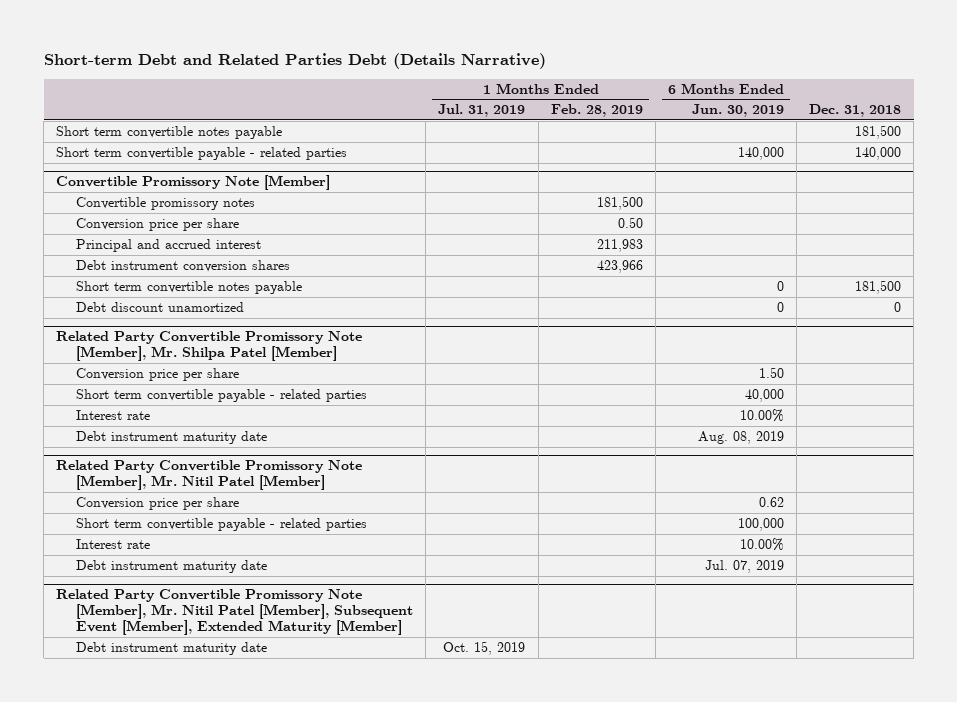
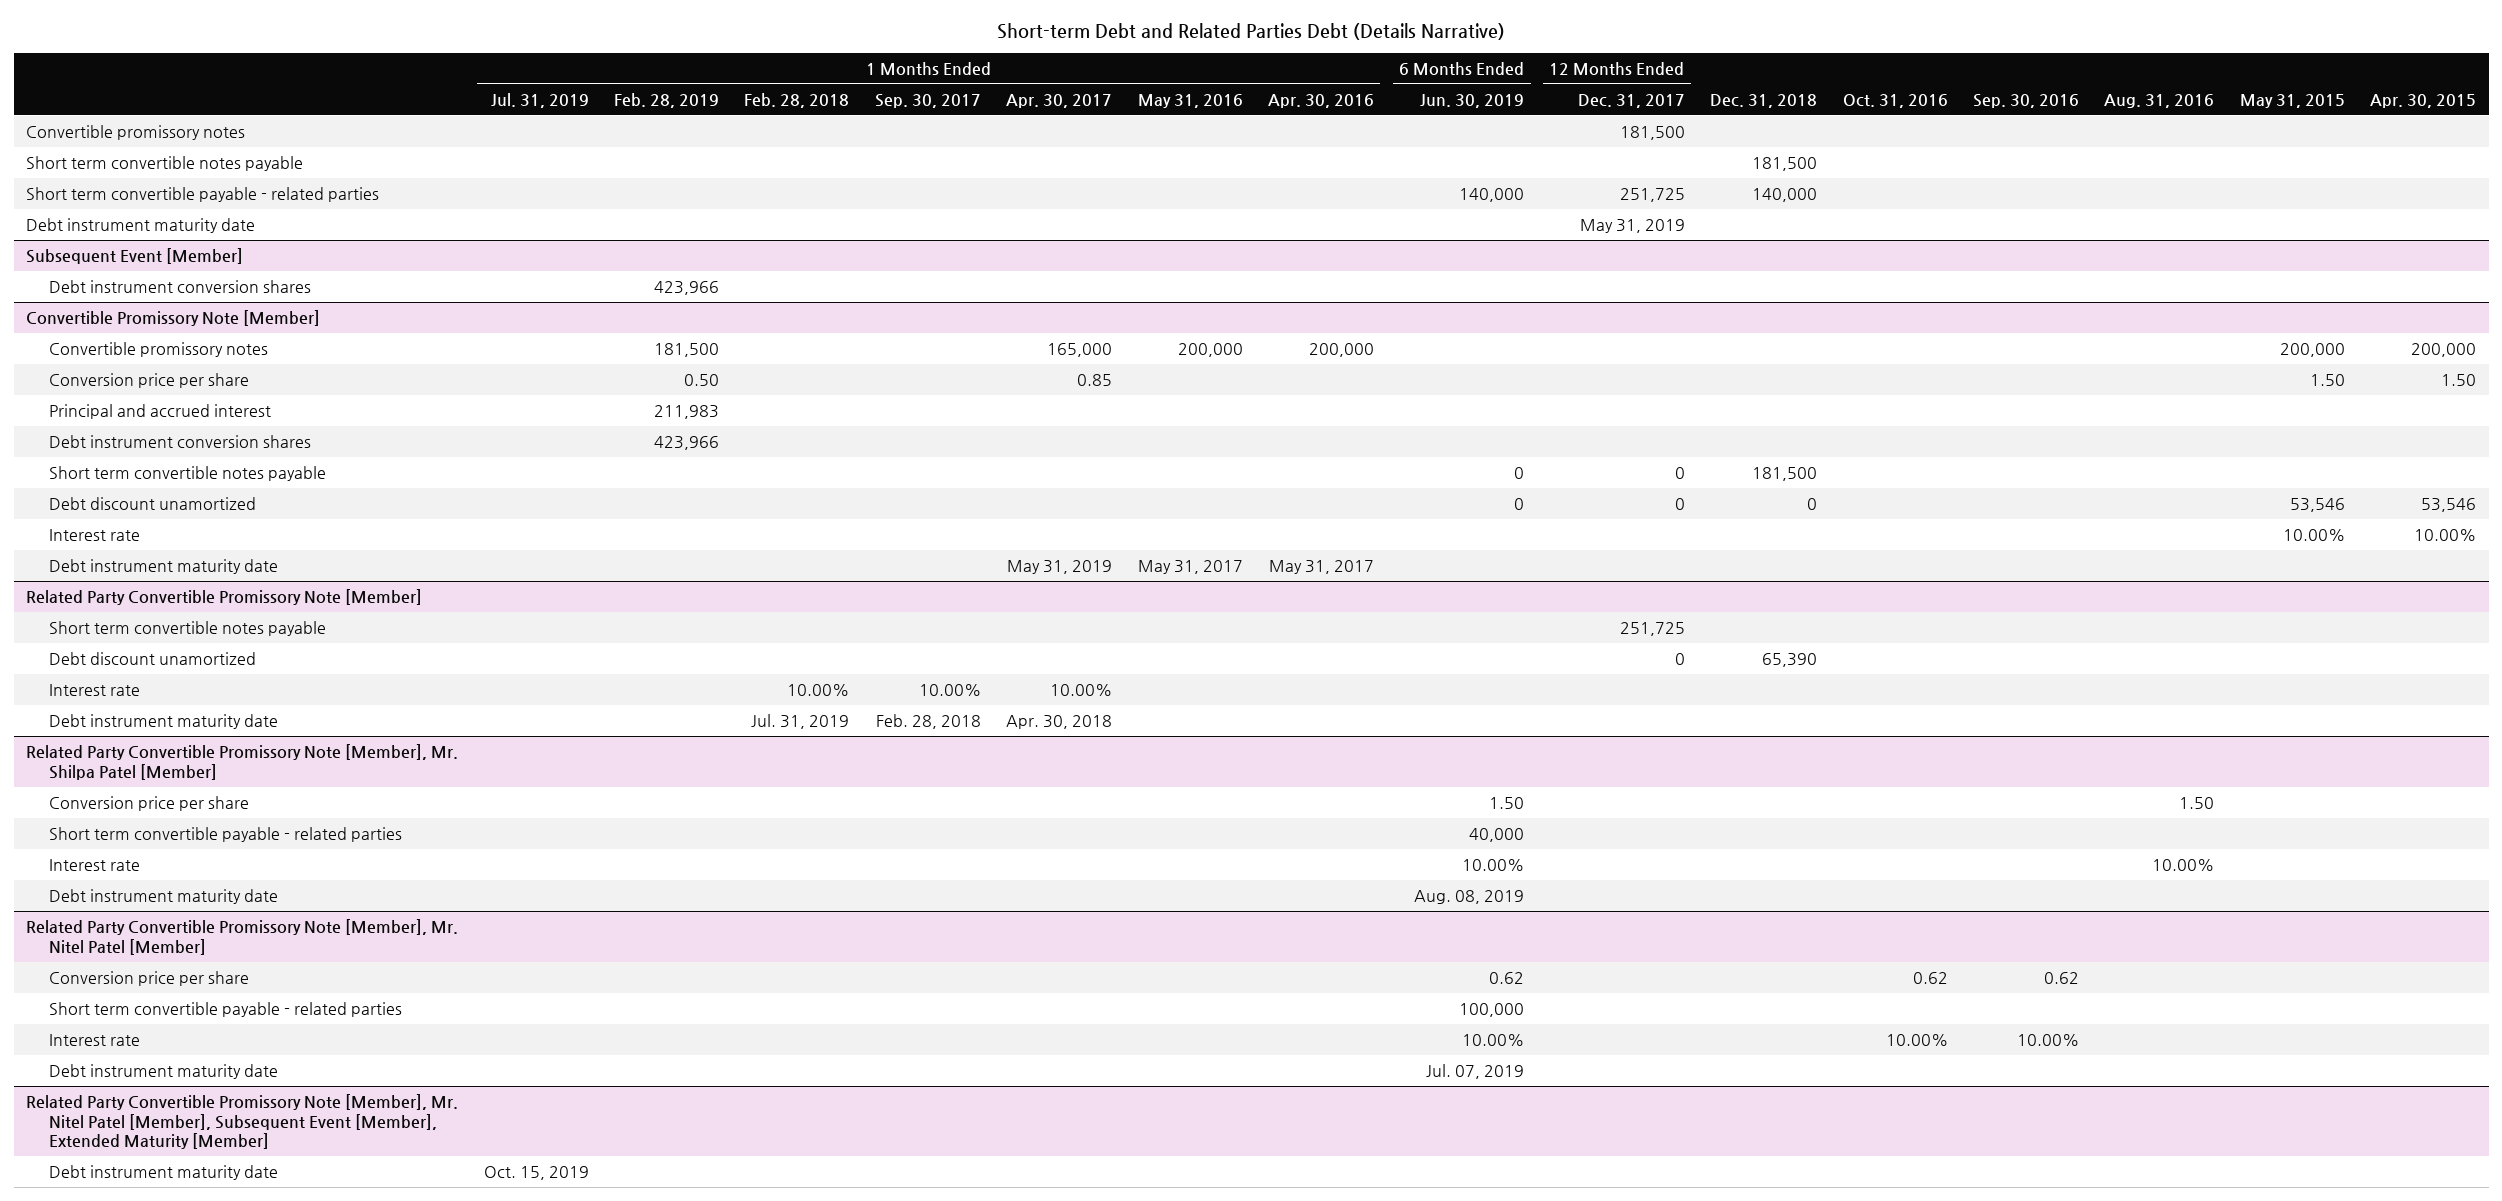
- | 1 Months Ended Jul. 31, 2019 | 1 Months Ended Feb. 28, 2019 | 6 Months Ended Jun. 30, 2019 | Dec. 31, 2018
+ | 1 Months Ended Jul. 31, 2019 | 1 Months Ended Feb. 28, 2019 | 1 Months Ended Feb. 28, 2018 | 1 Months Ended Sep. 30, 2017 | 1 Months Ended Apr. 30, 2017 | 1 Months Ended May 31, 2016 | 1 Months Ended Apr. 30, 2016 | 6 Months Ended Jun. 30, 2019 | 12 Months Ended Dec. 31, 2017 | Dec. 31, 2018 | Oct. 31, 2016 | Sep. 30, 2016 | Aug. 31, 2016 | May 31, 2015 | Apr. 30, 2015
+ Convertible promissory notes | | | | | | | | | 181,500 | | | | | |
+ Debt instrument maturity date | | | | | | | | | May 31, 2019 | | | | | |
+ Subsequent Event [Member]
+ Debt instrument conversion shares | | 423,966 | | | | | | | | | | | | |
@ Convertible Promissory Note [Member]
+ Interest rate | | | | | | | | | | | | | | 10.00% | 10.00%
+ Debt instrument maturity date | | | | | May 31, 2019 | May 31, 2017 | May 31, 2017 | | | | | | | |
+ Related Party Convertible Promissory Note [Member]
+ Short term convertible notes payable | | | | | | | | | 251,725 | | | | | |
+ Debt discount unamortized | | | | | | | | | 0 | 65,390 | | | | |
+ Interest rate | | | 10.00% | 10.00% | 10.00% | | | | | | | | | |
+ Debt instrument maturity date | | | Jul. 31, 2019 | Feb. 28, 2018 | Apr. 30, 2018 | | | | | | | | | |
- Related Party Convertible Promissory Note [Member], Mr. Nitil Patel [Member]
+ Related Party Convertible Promissory Note [Member], Mr. Nitel Patel [Member]
- Related Party Convertible Promissory Note [Member], Mr. Nitil Patel [Member], Subsequent Event [Member], Extended Maturity [Member]
+ Related Party Convertible Promissory Note [Member], Mr. Nitel Patel [Member], Subsequent Event [Member], Extended Maturity [Member]

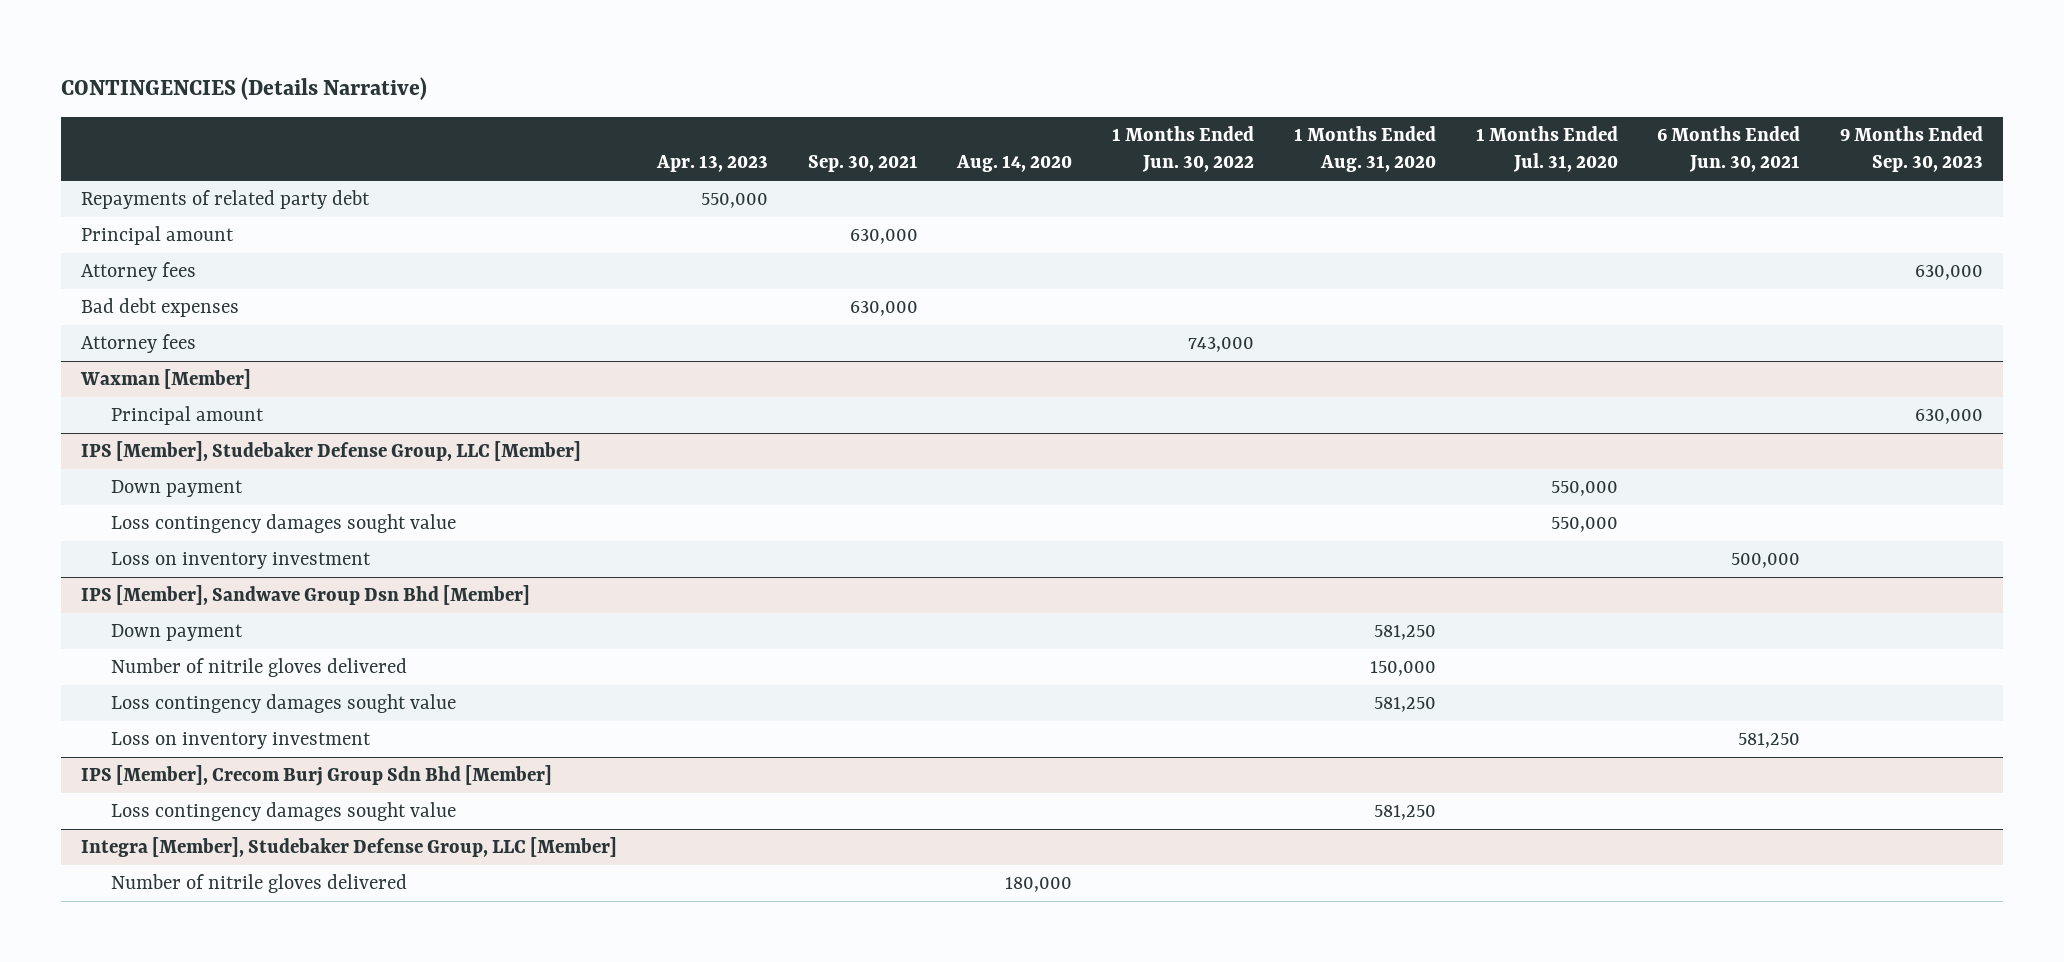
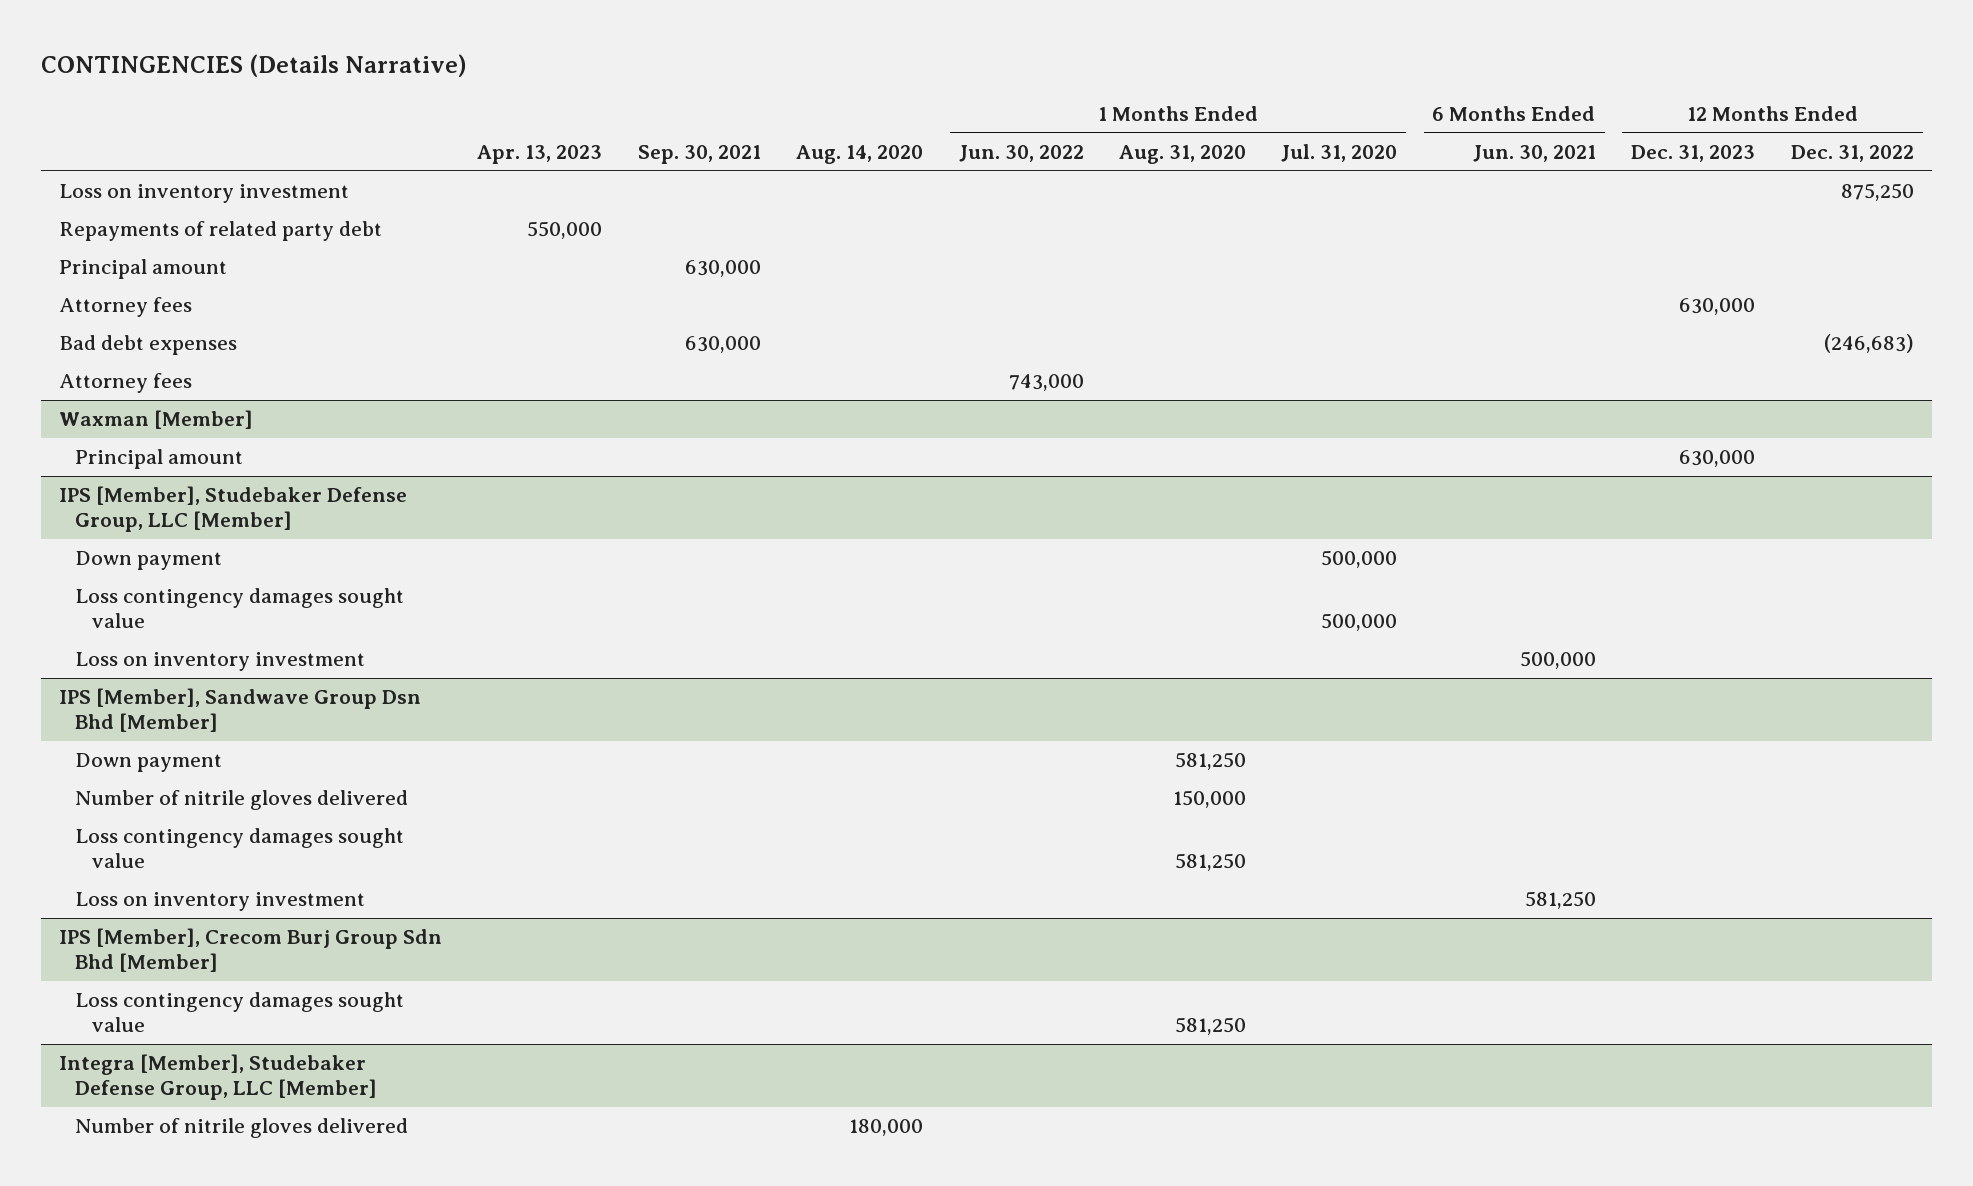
- | Apr. 13, 2023 | Sep. 30, 2021 | Aug. 14, 2020 | 1 Months Ended Jun. 30, 2022 | 1 Months Ended Aug. 31, 2020 | 1 Months Ended Jul. 31, 2020 | 6 Months Ended Jun. 30, 2021 | 9 Months Ended Sep. 30, 2023
+ | Apr. 13, 2023 | Sep. 30, 2021 | Aug. 14, 2020 | 1 Months Ended Jun. 30, 2022 | 1 Months Ended Aug. 31, 2020 | 1 Months Ended Jul. 31, 2020 | 6 Months Ended Jun. 30, 2021 | 12 Months Ended Dec. 31, 2023 | 12 Months Ended Dec. 31, 2022
+ Loss on inventory investment | | | | | | | | | 875,250
@ IPS [Member], Studebaker Defense Group, LLC [Member]
- Down payment | | | | | | 550,000 | |
- Loss contingency damages sought value | | | | | | 550,000 | |
+ Down payment | | | | | | 500,000 | | |
+ Loss contingency damages sought value | | | | | | 500,000 | | |

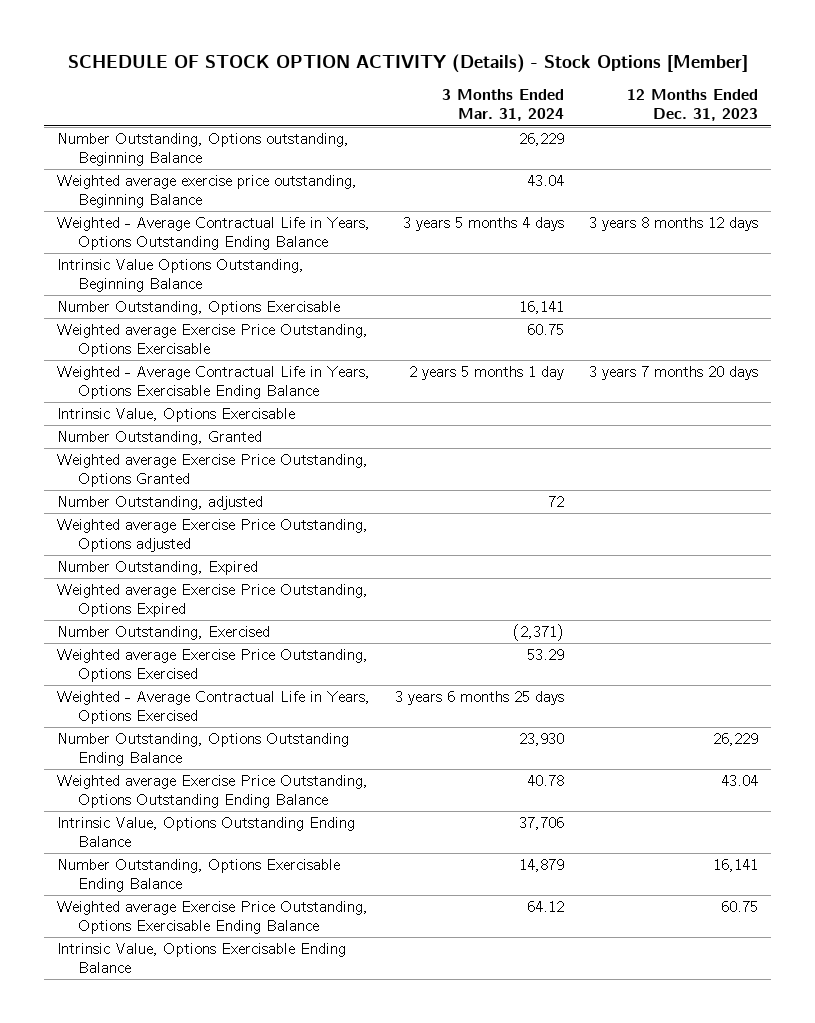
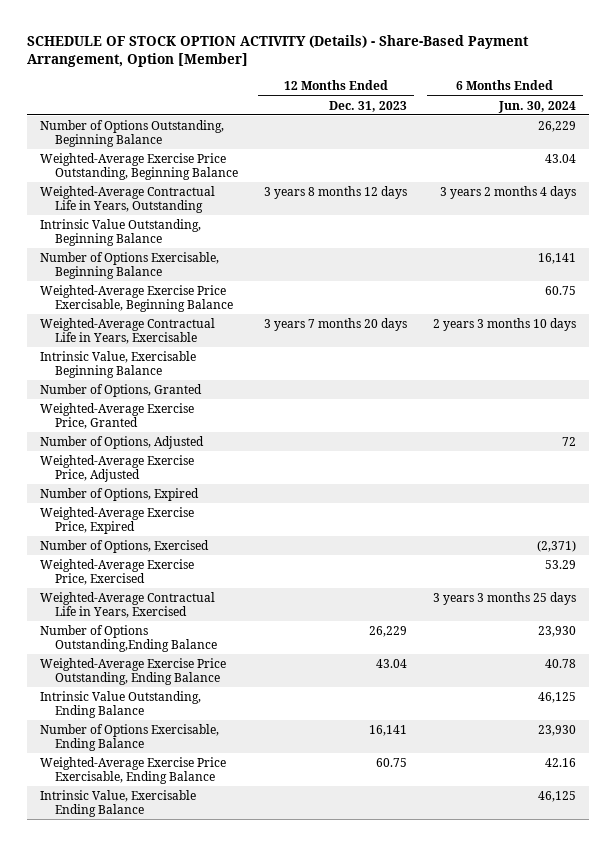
- SCHEDULE OF STOCK OPTION ACTIVITY (Details) - Stock Options [Member]
+ SCHEDULE OF STOCK OPTION ACTIVITY (Details) - Share-Based Payment Arrangement, Option [Member]
- | 3 Months Ended Mar. 31, 2024 | 12 Months Ended Dec. 31, 2023
+ | 12 Months Ended Dec. 31, 2023 | 6 Months Ended Jun. 30, 2024
- Number Outstanding, Options outstanding, Beginning Balance | 26,229 |
- Weighted average exercise price outstanding, Beginning Balance | 43.04 |
- Weighted - Average Contractual Life in Years, Options Outstanding Ending Balance | 3 years 5 months 4 days | 3 years 8 months 12 days
- Intrinsic Value Options Outstanding, Beginning Balance
- Number Outstanding, Options Exercisable | 16,141 |
- Weighted average Exercise Price Outstanding, Options Exercisable | 60.75 |
- Weighted - Average Contractual Life in Years, Options Exercisable Ending Balance | 2 years 5 months 1 day | 3 years 7 months 20 days
- Intrinsic Value, Options Exercisable
- Number Outstanding, Granted
- Weighted average Exercise Price Outstanding, Options Granted
- Number Outstanding, adjusted | 72 |
- Weighted average Exercise Price Outstanding, Options adjusted
- Number Outstanding, Expired
- Weighted average Exercise Price Outstanding, Options Expired
- Number Outstanding, Exercised | (2,371) |
- Weighted average Exercise Price Outstanding, Options Exercised | 53.29 |
- Weighted - Average Contractual Life in Years, Options Exercised | 3 years 6 months 25 days |
- Number Outstanding, Options Outstanding Ending Balance | 23,930 | 26,229
- Weighted average Exercise Price Outstanding, Options Outstanding Ending Balance | 40.78 | 43.04
- Intrinsic Value, Options Outstanding Ending Balance | 37,706 |
- Number Outstanding, Options Exercisable Ending Balance | 14,879 | 16,141
- Weighted average Exercise Price Outstanding, Options Exercisable Ending Balance | 64.12 | 60.75
- Intrinsic Value, Options Exercisable Ending Balance
+ Number of Options Outstanding, Beginning Balance | | 26,229
+ Weighted-Average Exercise Price Outstanding, Beginning Balance | | 43.04
+ Weighted-Average Contractual Life in Years, Outstanding | 3 years 8 months 12 days | 3 years 2 months 4 days
+ Intrinsic Value Outstanding, Beginning Balance
+ Number of Options Exercisable, Beginning Balance | | 16,141
+ Weighted-Average Exercise Price Exercisable, Beginning Balance | | 60.75
+ Weighted-Average Contractual Life in Years, Exercisable | 3 years 7 months 20 days | 2 years 3 months 10 days
+ Intrinsic Value, Exercisable Beginning Balance
+ Number of Options, Granted
+ Weighted-Average Exercise Price, Granted
+ Number of Options, Adjusted | | 72
+ Weighted-Average Exercise Price, Adjusted
+ Number of Options, Expired
+ Weighted-Average Exercise Price, Expired
+ Number of Options, Exercised | | (2,371)
+ Weighted-Average Exercise Price, Exercised | | 53.29
+ Weighted-Average Contractual Life in Years, Exercised | | 3 years 3 months 25 days
+ Number of Options Outstanding,Ending Balance | 26,229 | 23,930
+ Weighted-Average Exercise Price Outstanding, Ending Balance | 43.04 | 40.78
+ Intrinsic Value Outstanding, Ending Balance | | 46,125
+ Number of Options Exercisable, Ending Balance | 16,141 | 23,930
+ Weighted-Average Exercise Price Exercisable, Ending Balance | 60.75 | 42.16
+ Intrinsic Value, Exercisable Ending Balance | | 46,125

